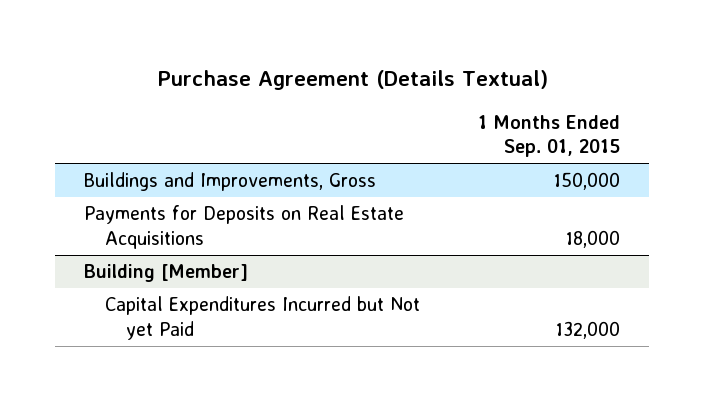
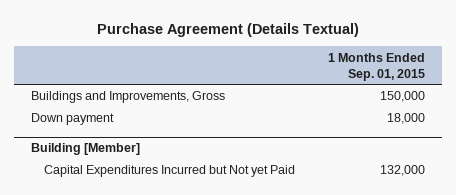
- Payments for Deposits on Real Estate Acquisitions | 18,000
+ Down payment | 18,000

